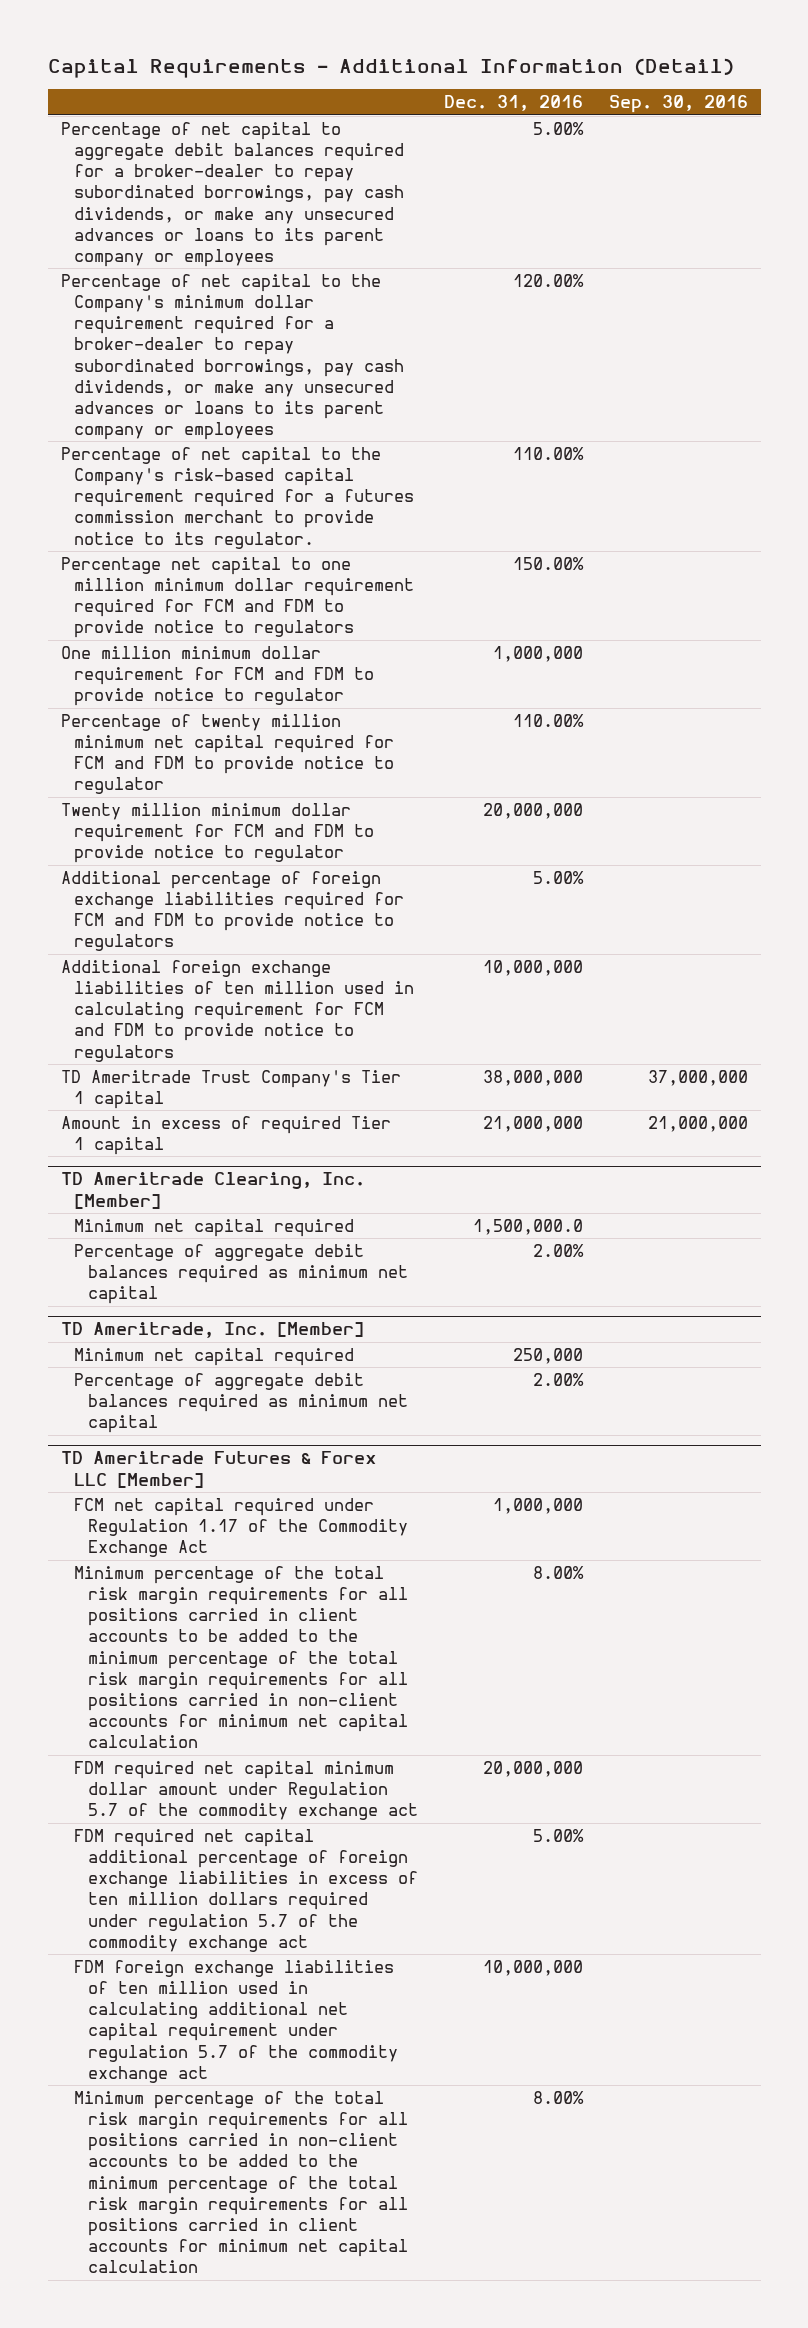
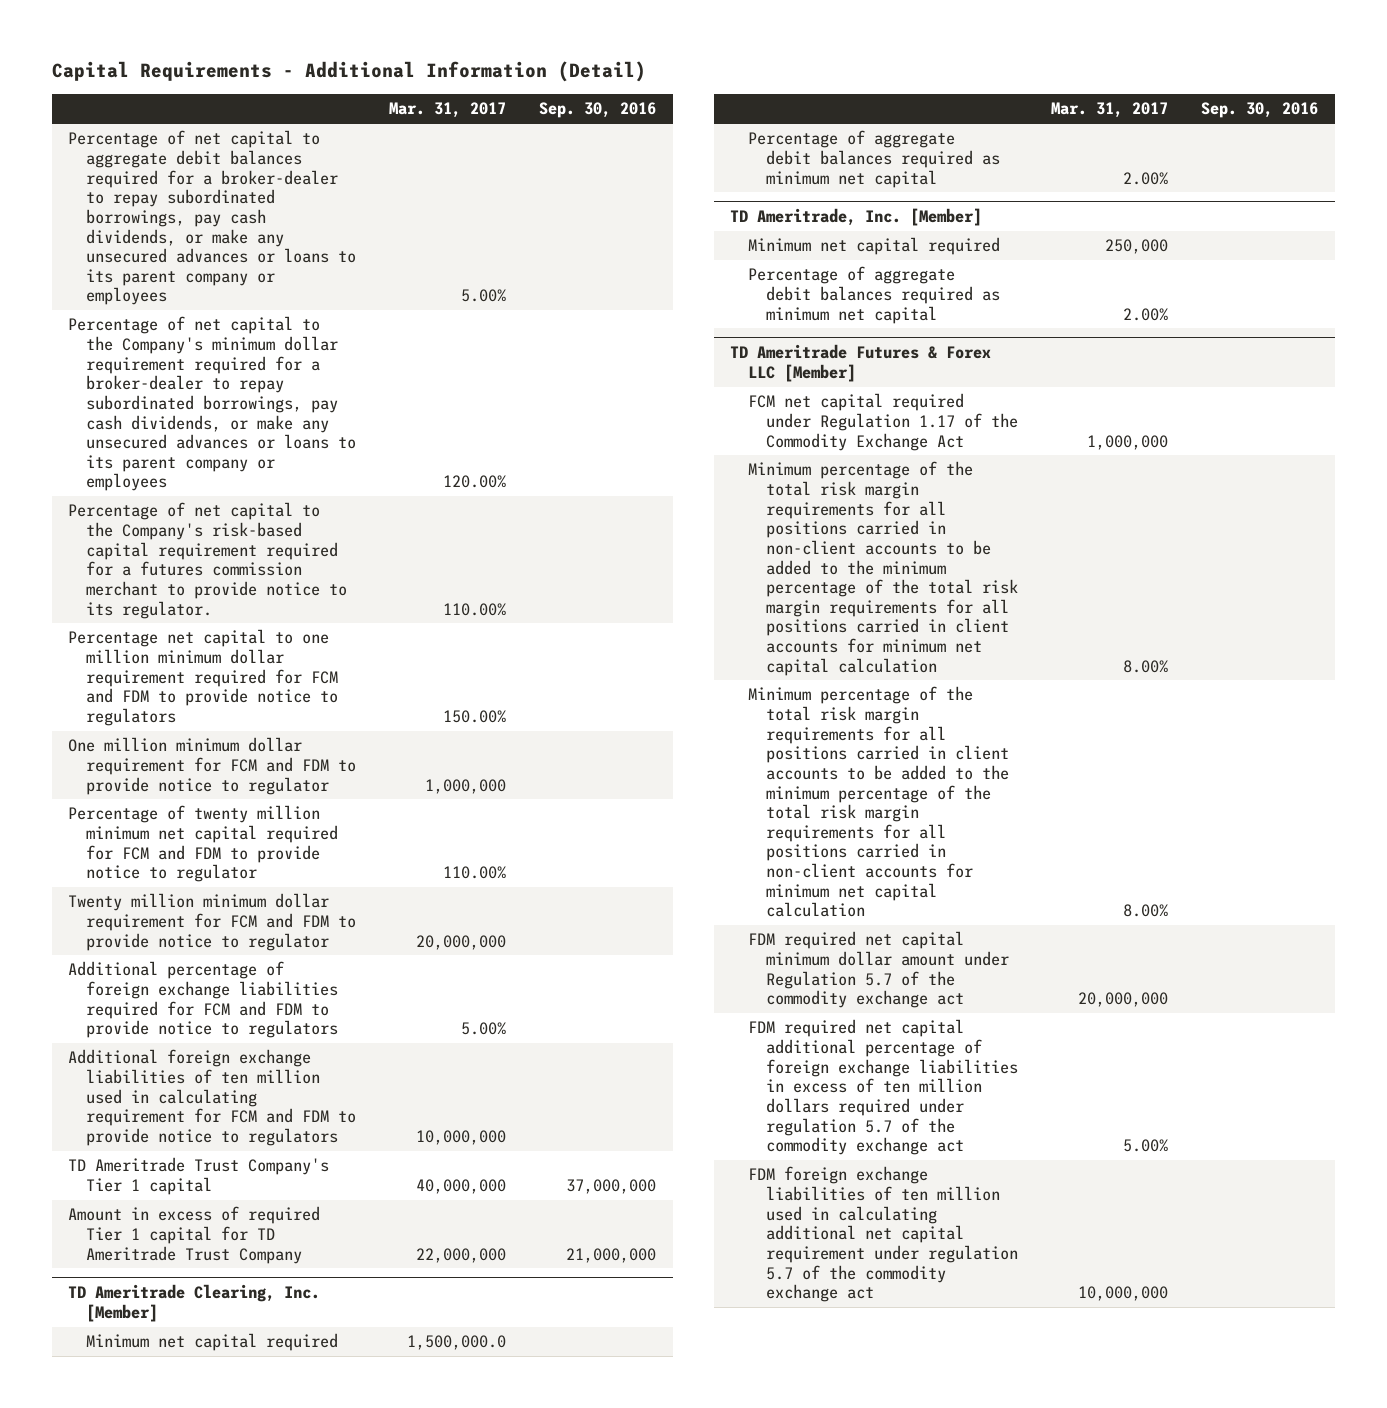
- | Dec. 31, 2016 | Sep. 30, 2016
+ | Mar. 31, 2017 | Sep. 30, 2016
- Amount in excess of required Tier 1 capital | 21,000,000 | 21,000,000
+ Amount in excess of required Tier 1 capital for TD Ameritrade Trust Company | 22,000,000 | 21,000,000
@ TD Ameritrade Futures & Forex LLC [Member]
moved up: Minimum percentage of the total risk margin requirements for all positions carried in non-client accounts to be added to the minimum percentage of the total risk margin requirements for all positions carried in client accounts for minimum net capital calculation | 8.00% |

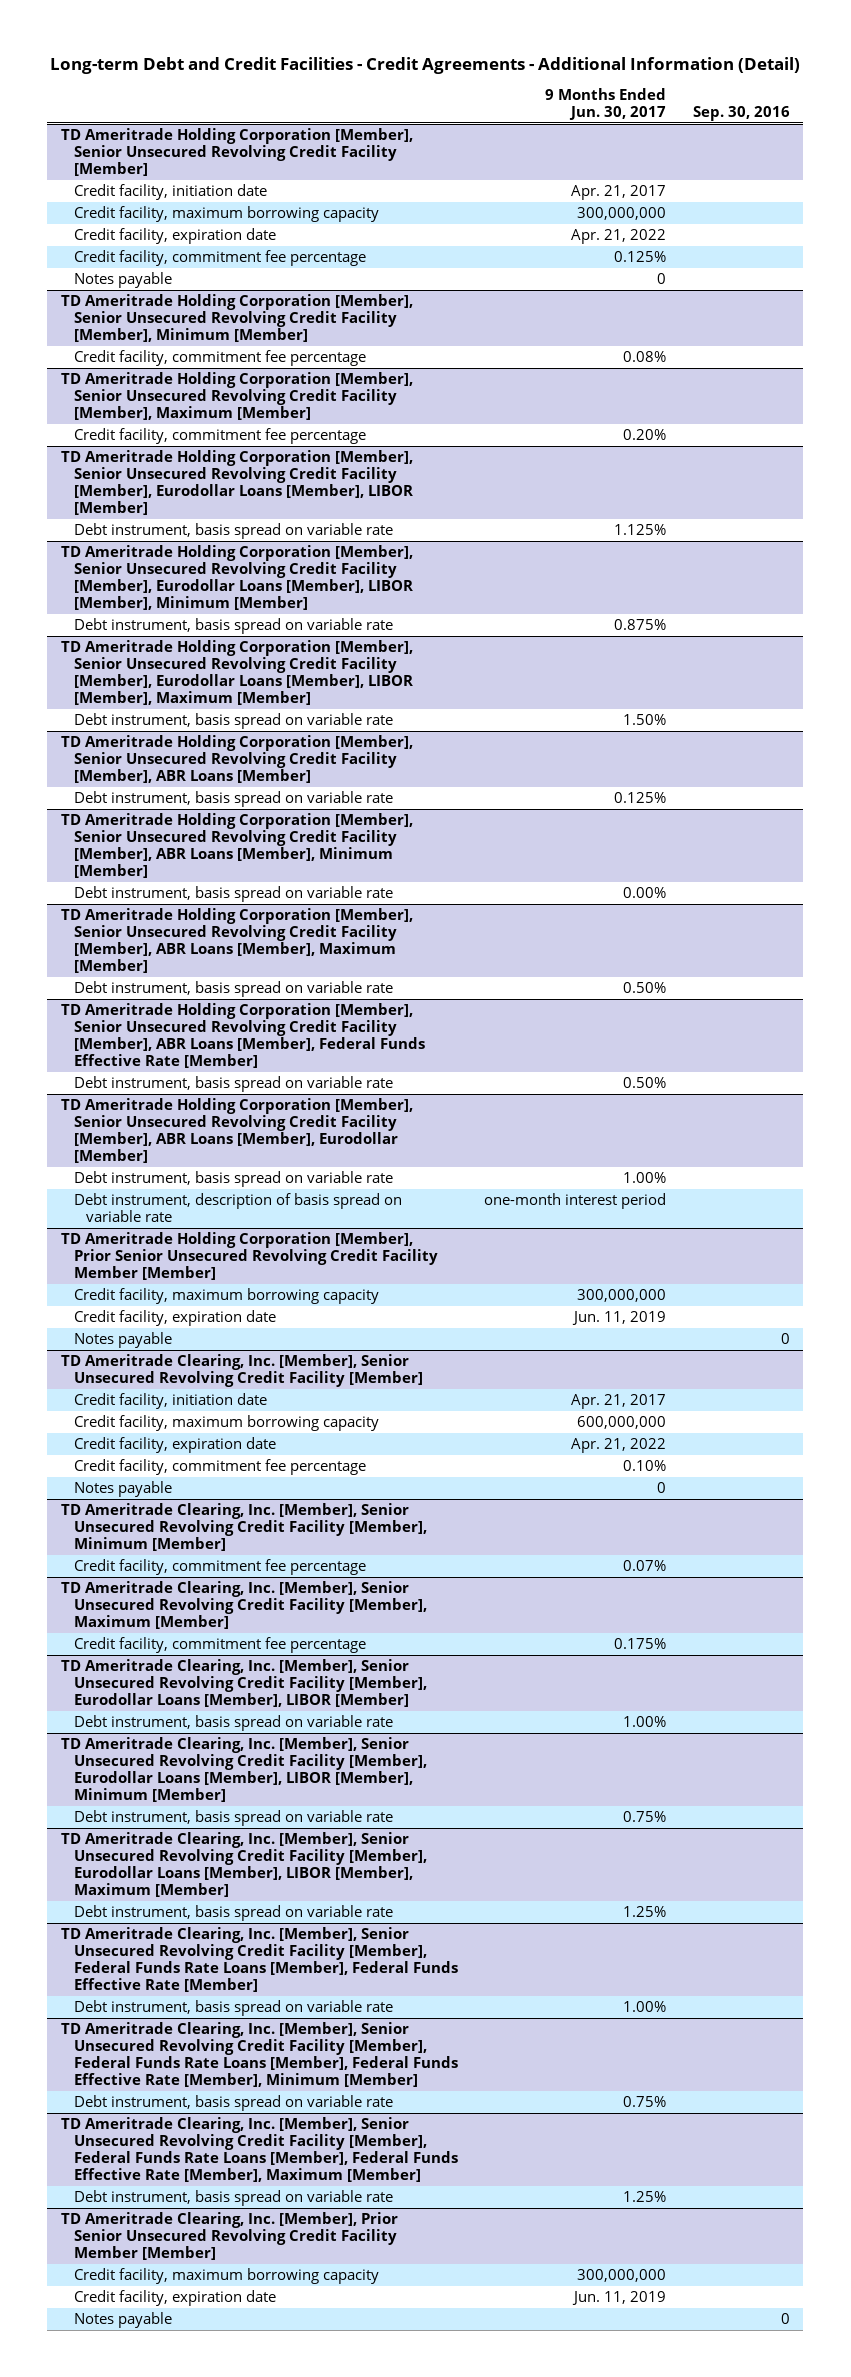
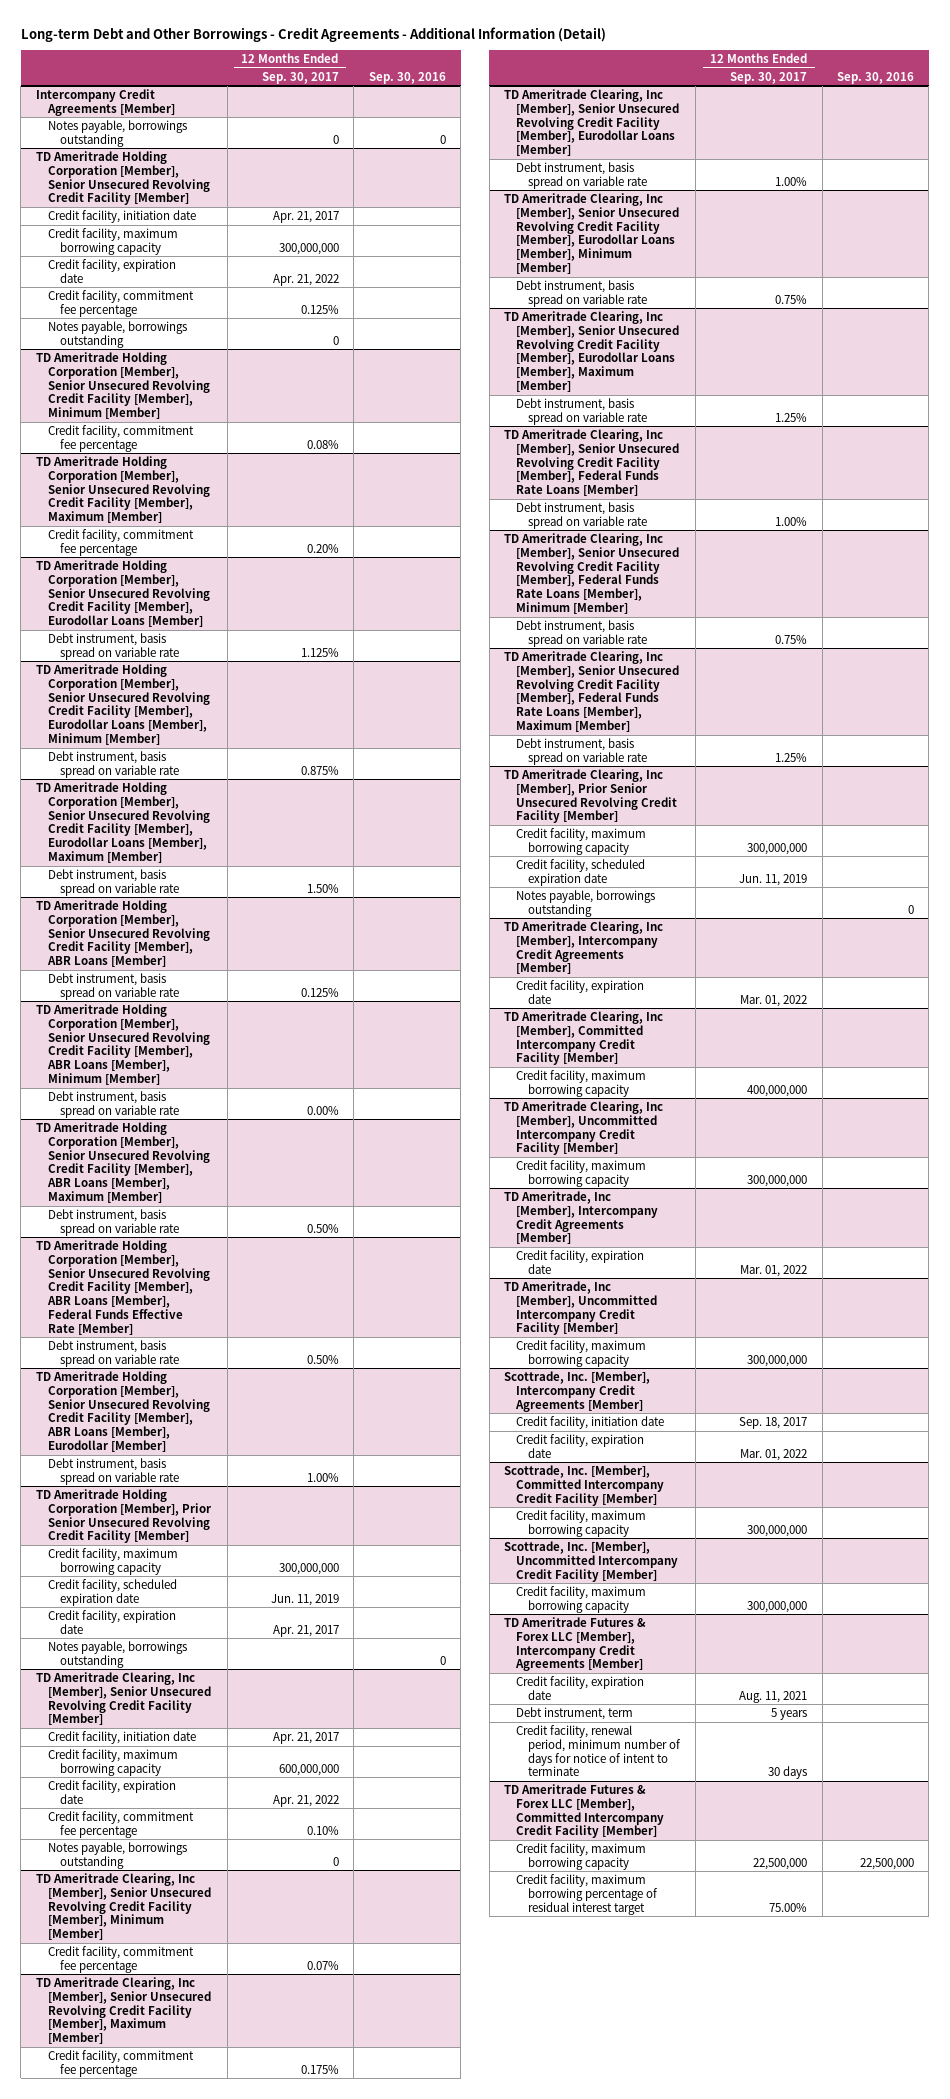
- Long-term Debt and Credit Facilities - Credit Agreements - Additional Information (Detail)
+ Long-term Debt and Other Borrowings - Credit Agreements - Additional Information (Detail)
- | 9 Months Ended Jun. 30, 2017 | Sep. 30, 2016
+ | 12 Months Ended Sep. 30, 2017 | Sep. 30, 2016
+ Intercompany Credit Agreements [Member]
+ Notes payable, borrowings outstanding | 0 | 0
@ TD Ameritrade Holding Corporation [Member], Senior Unsecured Revolving Credit Facility [Member]
- Notes payable | 0 |
+ Notes payable, borrowings outstanding | 0 |
- TD Ameritrade Holding Corporation [Member], Senior Unsecured Revolving Credit Facility [Member], Eurodollar Loans [Member], LIBOR [Member]
+ TD Ameritrade Holding Corporation [Member], Senior Unsecured Revolving Credit Facility [Member], Eurodollar Loans [Member]
- TD Ameritrade Holding Corporation [Member], Senior Unsecured Revolving Credit Facility [Member], Eurodollar Loans [Member], LIBOR [Member], Minimum [Member]
+ TD Ameritrade Holding Corporation [Member], Senior Unsecured Revolving Credit Facility [Member], Eurodollar Loans [Member], Minimum [Member]
- TD Ameritrade Holding Corporation [Member], Senior Unsecured Revolving Credit Facility [Member], Eurodollar Loans [Member], LIBOR [Member], Maximum [Member]
+ TD Ameritrade Holding Corporation [Member], Senior Unsecured Revolving Credit Facility [Member], Eurodollar Loans [Member], Maximum [Member]
@ TD Ameritrade Holding Corporation [Member], Senior Unsecured Revolving Credit Facility [Member], ABR Loans [Member], Eurodollar [Member]
- Debt instrument, description of basis spread on variable rate | one-month interest period |
- TD Ameritrade Holding Corporation [Member], Prior Senior Unsecured Revolving Credit Facility Member [Member]
+ TD Ameritrade Holding Corporation [Member], Prior Senior Unsecured Revolving Credit Facility [Member]
+ Credit facility, scheduled expiration date | Jun. 11, 2019 |
- Notes payable | | 0
- TD Ameritrade Clearing, Inc. [Member], Senior Unsecured Revolving Credit Facility [Member]
+ Notes payable, borrowings outstanding | | 0
+ TD Ameritrade Clearing, Inc [Member], Senior Unsecured Revolving Credit Facility [Member]
- Notes payable | 0 |
- TD Ameritrade Clearing, Inc. [Member], Senior Unsecured Revolving Credit Facility [Member], Minimum [Member]
+ Notes payable, borrowings outstanding | 0 |
+ TD Ameritrade Clearing, Inc [Member], Senior Unsecured Revolving Credit Facility [Member], Minimum [Member]
- TD Ameritrade Clearing, Inc. [Member], Senior Unsecured Revolving Credit Facility [Member], Maximum [Member]
+ TD Ameritrade Clearing, Inc [Member], Senior Unsecured Revolving Credit Facility [Member], Maximum [Member]
- TD Ameritrade Clearing, Inc. [Member], Senior Unsecured Revolving Credit Facility [Member], Eurodollar Loans [Member], LIBOR [Member]
+ TD Ameritrade Clearing, Inc [Member], Senior Unsecured Revolving Credit Facility [Member], Eurodollar Loans [Member]
- TD Ameritrade Clearing, Inc. [Member], Senior Unsecured Revolving Credit Facility [Member], Eurodollar Loans [Member], LIBOR [Member], Minimum [Member]
+ TD Ameritrade Clearing, Inc [Member], Senior Unsecured Revolving Credit Facility [Member], Eurodollar Loans [Member], Minimum [Member]
- TD Ameritrade Clearing, Inc. [Member], Senior Unsecured Revolving Credit Facility [Member], Eurodollar Loans [Member], LIBOR [Member], Maximum [Member]
+ TD Ameritrade Clearing, Inc [Member], Senior Unsecured Revolving Credit Facility [Member], Eurodollar Loans [Member], Maximum [Member]
- TD Ameritrade Clearing, Inc. [Member], Senior Unsecured Revolving Credit Facility [Member], Federal Funds Rate Loans [Member], Federal Funds Effective Rate [Member]
+ TD Ameritrade Clearing, Inc [Member], Senior Unsecured Revolving Credit Facility [Member], Federal Funds Rate Loans [Member]
- TD Ameritrade Clearing, Inc. [Member], Senior Unsecured Revolving Credit Facility [Member], Federal Funds Rate Loans [Member], Federal Funds Effective Rate [Member], Minimum [Member]
+ TD Ameritrade Clearing, Inc [Member], Senior Unsecured Revolving Credit Facility [Member], Federal Funds Rate Loans [Member], Minimum [Member]
- TD Ameritrade Clearing, Inc. [Member], Senior Unsecured Revolving Credit Facility [Member], Federal Funds Rate Loans [Member], Federal Funds Effective Rate [Member], Maximum [Member]
+ TD Ameritrade Clearing, Inc [Member], Senior Unsecured Revolving Credit Facility [Member], Federal Funds Rate Loans [Member], Maximum [Member]
- TD Ameritrade Clearing, Inc. [Member], Prior Senior Unsecured Revolving Credit Facility Member [Member]
+ TD Ameritrade Clearing, Inc [Member], Prior Senior Unsecured Revolving Credit Facility [Member]
- Credit facility, expiration date | Jun. 11, 2019 |
- Notes payable | | 0
+ Credit facility, scheduled expiration date | Jun. 11, 2019 |
+ Notes payable, borrowings outstanding | | 0
+ TD Ameritrade Clearing, Inc [Member], Intercompany Credit Agreements [Member]
+ Credit facility, expiration date | Mar. 01, 2022 |
+ TD Ameritrade Clearing, Inc [Member], Committed Intercompany Credit Facility [Member]
+ Credit facility, maximum borrowing capacity | 400,000,000 |
+ TD Ameritrade Clearing, Inc [Member], Uncommitted Intercompany Credit Facility [Member]
+ Credit facility, maximum borrowing capacity | 300,000,000 |
+ TD Ameritrade, Inc [Member], Intercompany Credit Agreements [Member]
+ Credit facility, expiration date | Mar. 01, 2022 |
+ TD Ameritrade, Inc [Member], Uncommitted Intercompany Credit Facility [Member]
+ Credit facility, maximum borrowing capacity | 300,000,000 |
+ Scottrade, Inc. [Member], Intercompany Credit Agreements [Member]
+ Credit facility, initiation date | Sep. 18, 2017 |
+ Credit facility, expiration date | Mar. 01, 2022 |
+ Scottrade, Inc. [Member], Committed Intercompany Credit Facility [Member]
+ Credit facility, maximum borrowing capacity | 300,000,000 |
+ Scottrade, Inc. [Member], Uncommitted Intercompany Credit Facility [Member]
+ Credit facility, maximum borrowing capacity | 300,000,000 |
+ TD Ameritrade Futures & Forex LLC [Member], Intercompany Credit Agreements [Member]
+ Credit facility, expiration date | Aug. 11, 2021 |
+ Debt instrument, term | 5 years |
+ Credit facility, renewal period, minimum number of days for notice of intent to terminate | 30 days |
+ TD Ameritrade Futures & Forex LLC [Member], Committed Intercompany Credit Facility [Member]
+ Credit facility, maximum borrowing capacity | 22,500,000 | 22,500,000
+ Credit facility, maximum borrowing percentage of residual interest target | 75.00% |

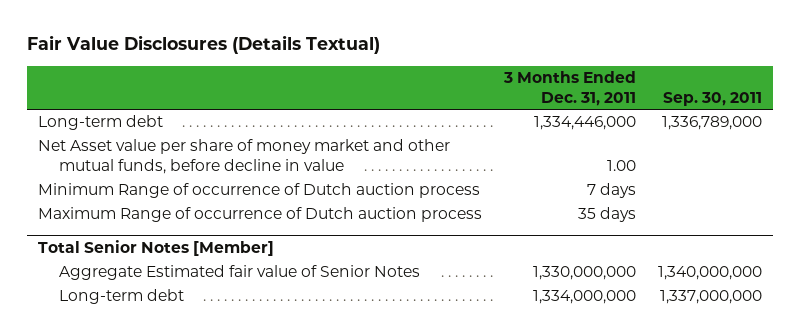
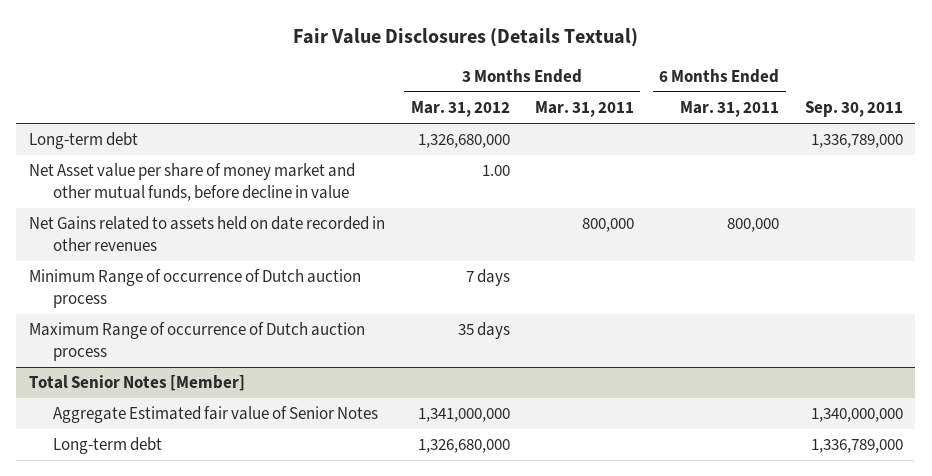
- | 3 Months Ended Dec. 31, 2011 | Sep. 30, 2011
+ | 3 Months Ended Mar. 31, 2012 | 3 Months Ended Mar. 31, 2011 | 6 Months Ended Mar. 31, 2011 | Sep. 30, 2011
+ Net Gains related to assets held on date recorded in other revenues | | 800,000 | 800,000 |
@ Total Senior Notes [Member]
- Long-term debt | 1,334,000,000 | 1,337,000,000
+ Long-term debt | 1,326,680,000 | | | 1,336,789,000

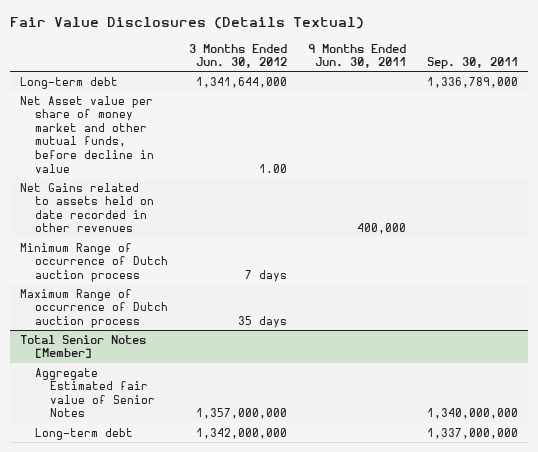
- | 3 Months Ended Mar. 31, 2012 | 3 Months Ended Mar. 31, 2011 | 6 Months Ended Mar. 31, 2011 | Sep. 30, 2011
+ | 3 Months Ended Jun. 30, 2012 | 9 Months Ended Jun. 30, 2011 | Sep. 30, 2011
@ Total Senior Notes [Member]
- Long-term debt | 1,326,680,000 | | | 1,336,789,000
+ Long-term debt | 1,342,000,000 | | 1,337,000,000

